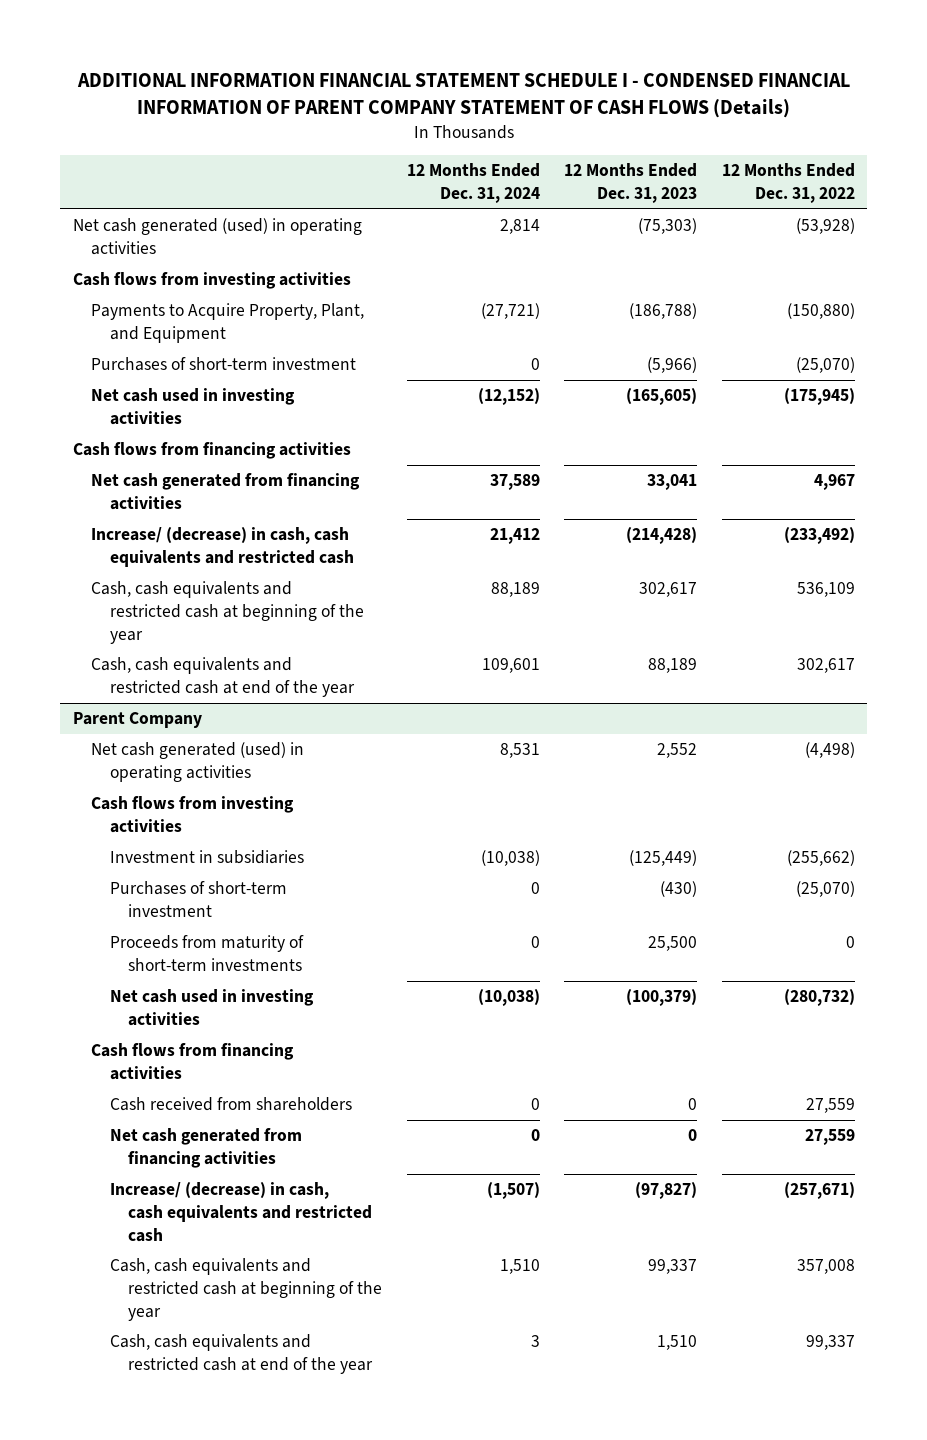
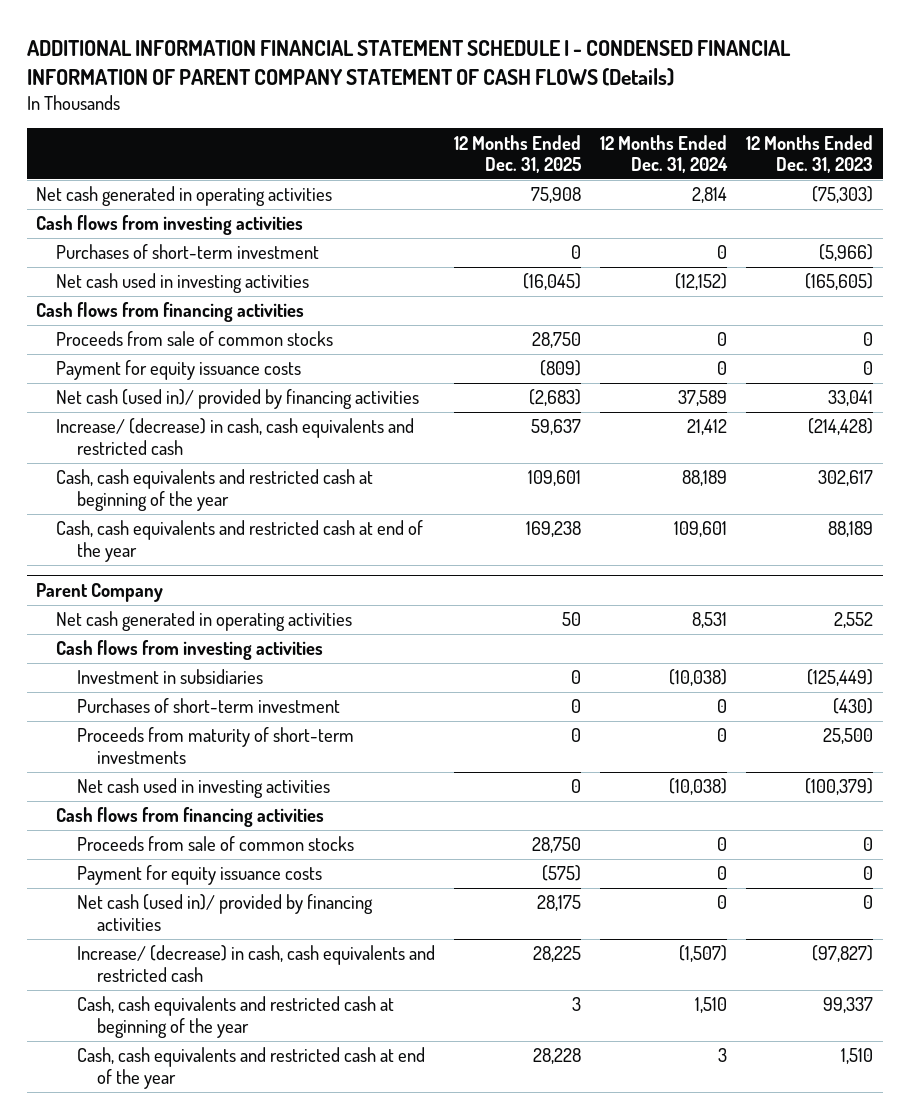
- | 12 Months Ended Dec. 31, 2024 | 12 Months Ended Dec. 31, 2023 | 12 Months Ended Dec. 31, 2022
+ | 12 Months Ended Dec. 31, 2025 | 12 Months Ended Dec. 31, 2024 | 12 Months Ended Dec. 31, 2023
- Net cash generated (used) in operating activities | 2,814 | (75,303) | (53,928)
+ Net cash generated in operating activities | 75,908 | 2,814 | (75,303)
- Payments to Acquire Property, Plant, and Equipment | (27,721) | (186,788) | (150,880)
- Net cash generated from financing activities | 37,589 | 33,041 | 4,967
+ Proceeds from sale of common stocks | 28,750 | 0 | 0
+ Payment for equity issuance costs | (809) | 0 | 0
+ Net cash (used in)/ provided by financing activities | (2,683) | 37,589 | 33,041
@ Parent Company
- Net cash generated (used) in operating activities | 8,531 | 2,552 | (4,498)
+ Net cash generated in operating activities | 50 | 8,531 | 2,552
- Cash received from shareholders | 0 | 0 | 27,559
- Net cash generated from financing activities | 0 | 0 | 27,559
+ Proceeds from sale of common stocks | 28,750 | 0 | 0
+ Payment for equity issuance costs | (575) | 0 | 0
+ Net cash (used in)/ provided by financing activities | 28,175 | 0 | 0

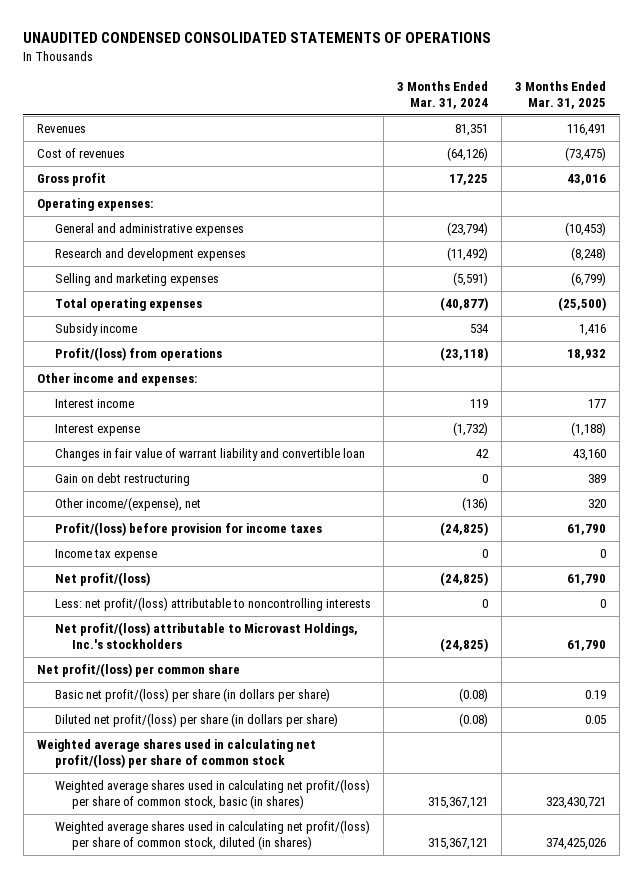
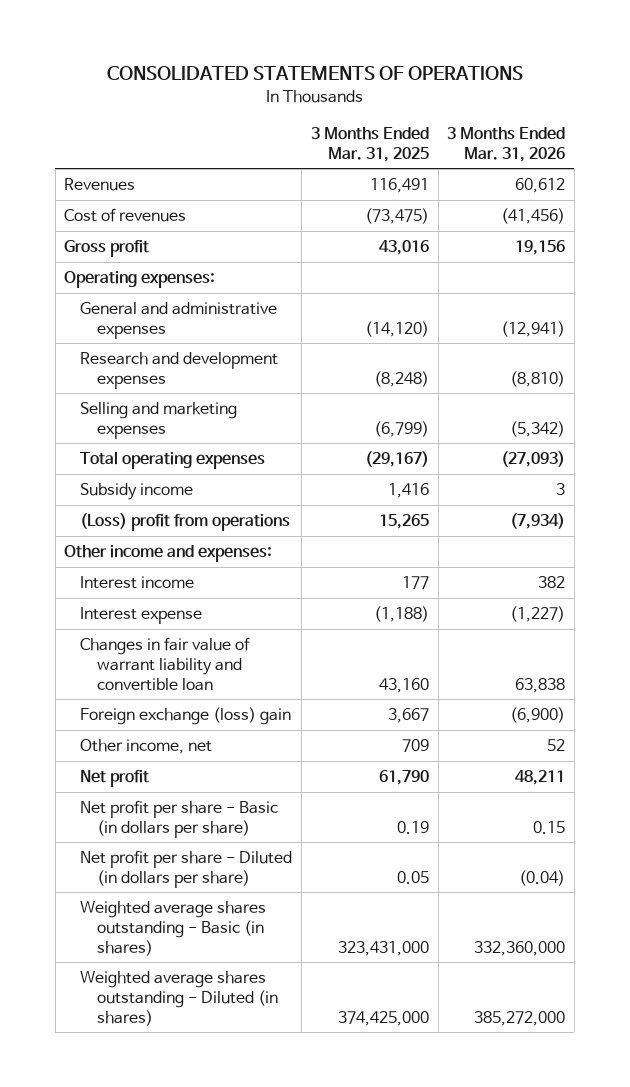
- UNAUDITED CONDENSED CONSOLIDATED STATEMENTS OF OPERATIONS
+ CONSOLIDATED STATEMENTS OF OPERATIONS
- | 3 Months Ended Mar. 31, 2024 | 3 Months Ended Mar. 31, 2025
+ | 3 Months Ended Mar. 31, 2025 | 3 Months Ended Mar. 31, 2026
- General and administrative expenses | (23,794) | (10,453)
+ General and administrative expenses | (14,120) | (12,941)
- Total operating expenses | (40,877) | (25,500)
+ Total operating expenses | (29,167) | (27,093)
- Profit/(loss) from operations | (23,118) | 18,932
+ (Loss) profit from operations | 15,265 | (7,934)
- Gain on debt restructuring | 0 | 389
- Other income/(expense), net | (136) | 320
- Profit/(loss) before provision for income taxes | (24,825) | 61,790
- Income tax expense | 0 | 0
- Net profit/(loss) | (24,825) | 61,790
- Less: net profit/(loss) attributable to noncontrolling interests | 0 | 0
- Net profit/(loss) attributable to Microvast Holdings, Inc.'s stockholders | (24,825) | 61,790
- Net profit/(loss) per common share
- Basic net profit/(loss) per share (in dollars per share) | (0.08) | 0.19
- Diluted net profit/(loss) per share (in dollars per share) | (0.08) | 0.05
- Weighted average shares used in calculating net profit/(loss) per share of common stock
- Weighted average shares used in calculating net profit/(loss) per share of common stock, basic (in shares) | 315,367,121 | 323,430,721
- Weighted average shares used in calculating net profit/(loss) per share of common stock, diluted (in shares) | 315,367,121 | 374,425,026
+ Foreign exchange (loss) gain | 3,667 | (6,900)
+ Other income, net | 709 | 52
+ Net profit | 61,790 | 48,211
+ Net profit per share - Basic (in dollars per share) | 0.19 | 0.15
+ Net profit per share - Diluted (in dollars per share) | 0.05 | (0.04)
+ Weighted average shares outstanding - Basic (in shares) | 323,431,000 | 332,360,000
+ Weighted average shares outstanding - Diluted (in shares) | 374,425,000 | 385,272,000

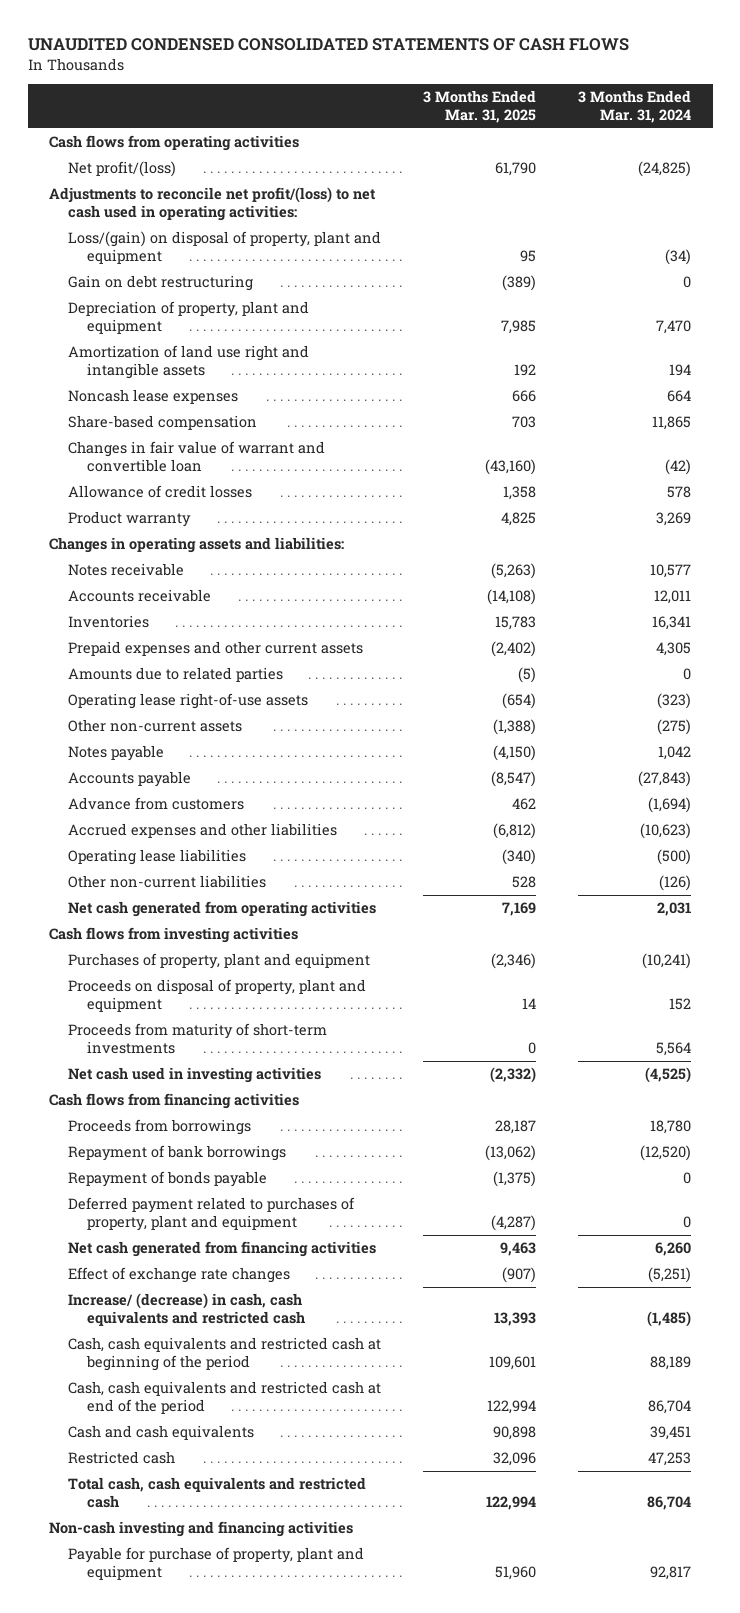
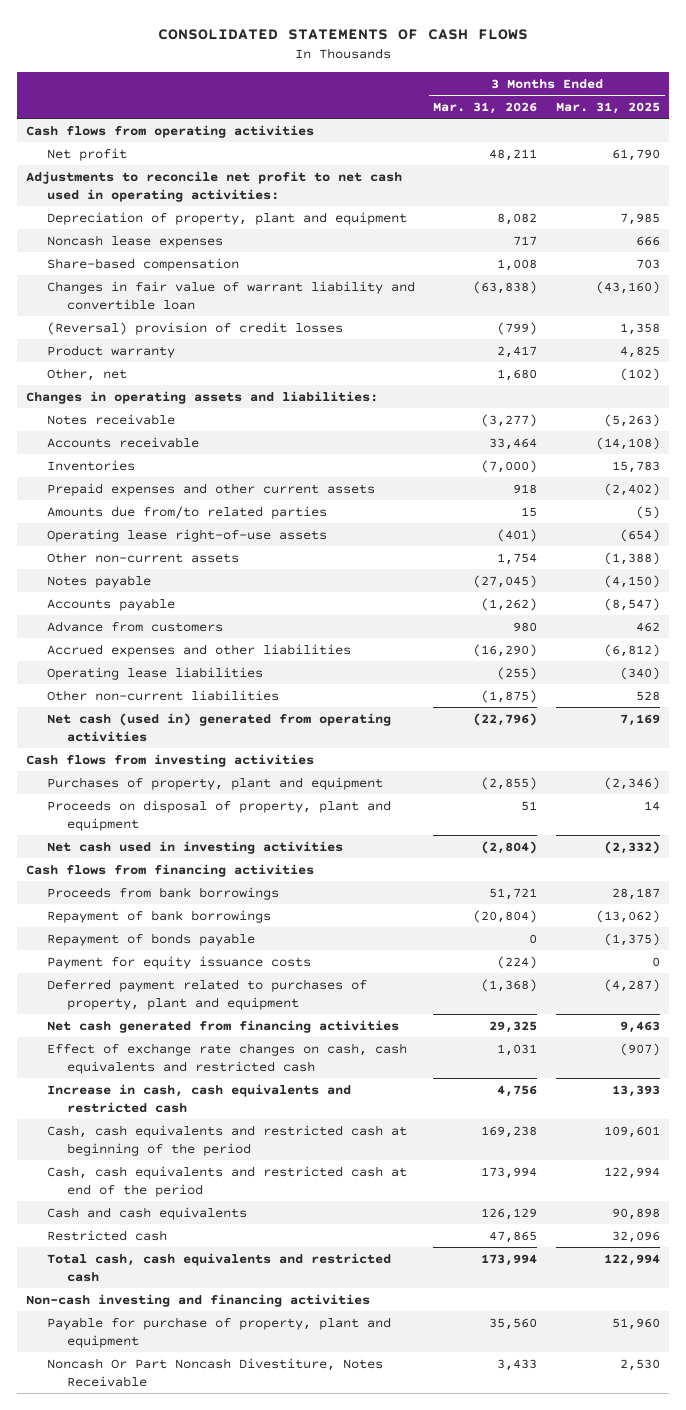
- UNAUDITED CONDENSED CONSOLIDATED STATEMENTS OF CASH FLOWS
+ CONSOLIDATED STATEMENTS OF CASH FLOWS
- | 3 Months Ended Mar. 31, 2025 | 3 Months Ended Mar. 31, 2024
+ | 3 Months Ended Mar. 31, 2026 | 3 Months Ended Mar. 31, 2025
- Net profit/(loss) | 61,790 | (24,825)
- Adjustments to reconcile net profit/(loss) to net cash used in operating activities:
- Loss/(gain) on disposal of property, plant and equipment | 95 | (34)
- Gain on debt restructuring | (389) | 0
+ Net profit | 48,211 | 61,790
+ Adjustments to reconcile net profit to net cash used in operating activities:
- Amortization of land use right and intangible assets | 192 | 194
- Changes in fair value of warrant and convertible loan | (43,160) | (42)
- Allowance of credit losses | 1,358 | 578
+ Changes in fair value of warrant liability and convertible loan | (63,838) | (43,160)
+ (Reversal) provision of credit losses | (799) | 1,358
+ Other, net | 1,680 | (102)
- Amounts due to related parties | (5) | 0
+ Amounts due from/to related parties | 15 | (5)
- Net cash generated from operating activities | 7,169 | 2,031
+ Net cash (used in) generated from operating activities | (22,796) | 7,169
- Proceeds from maturity of short-term investments | 0 | 5,564
- Proceeds from borrowings | 28,187 | 18,780
+ Proceeds from bank borrowings | 51,721 | 28,187
+ Payment for equity issuance costs | (224) | 0
- Effect of exchange rate changes | (907) | (5,251)
- Increase/ (decrease) in cash, cash equivalents and restricted cash | 13,393 | (1,485)
+ Effect of exchange rate changes on cash, cash equivalents and restricted cash | 1,031 | (907)
+ Increase in cash, cash equivalents and restricted cash | 4,756 | 13,393
+ Noncash Or Part Noncash Divestiture, Notes Receivable | 3,433 | 2,530

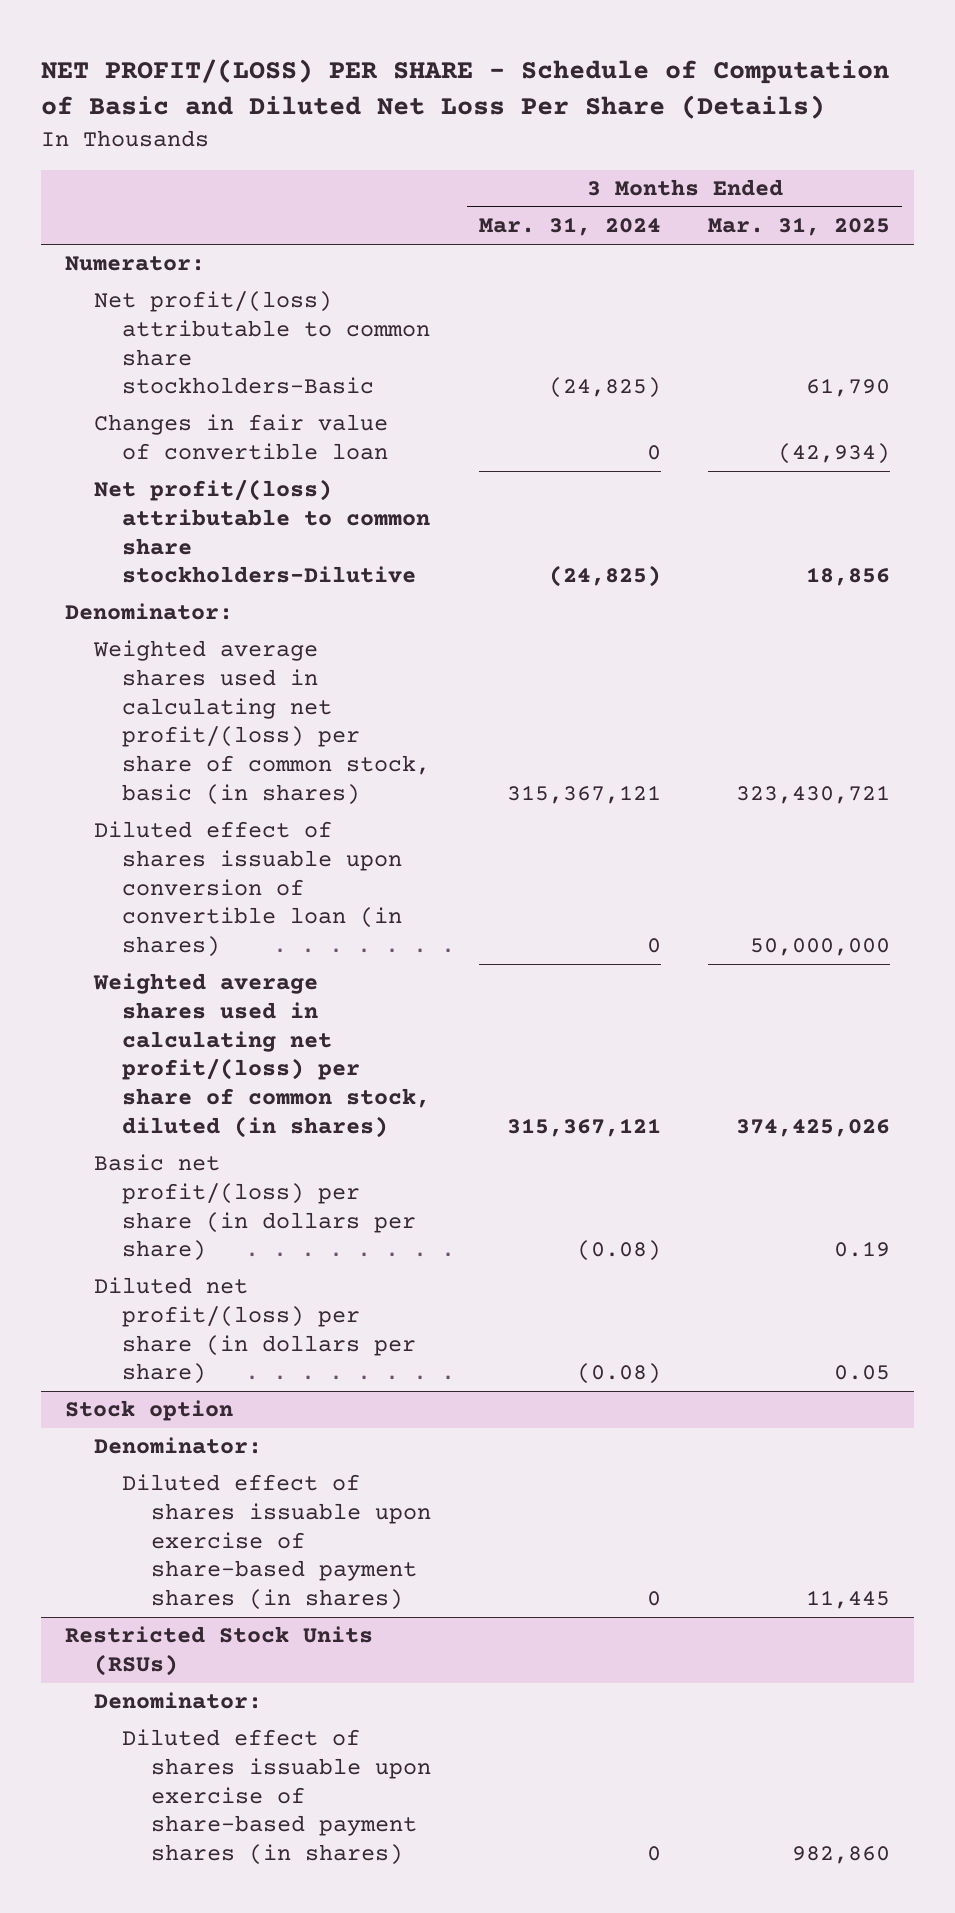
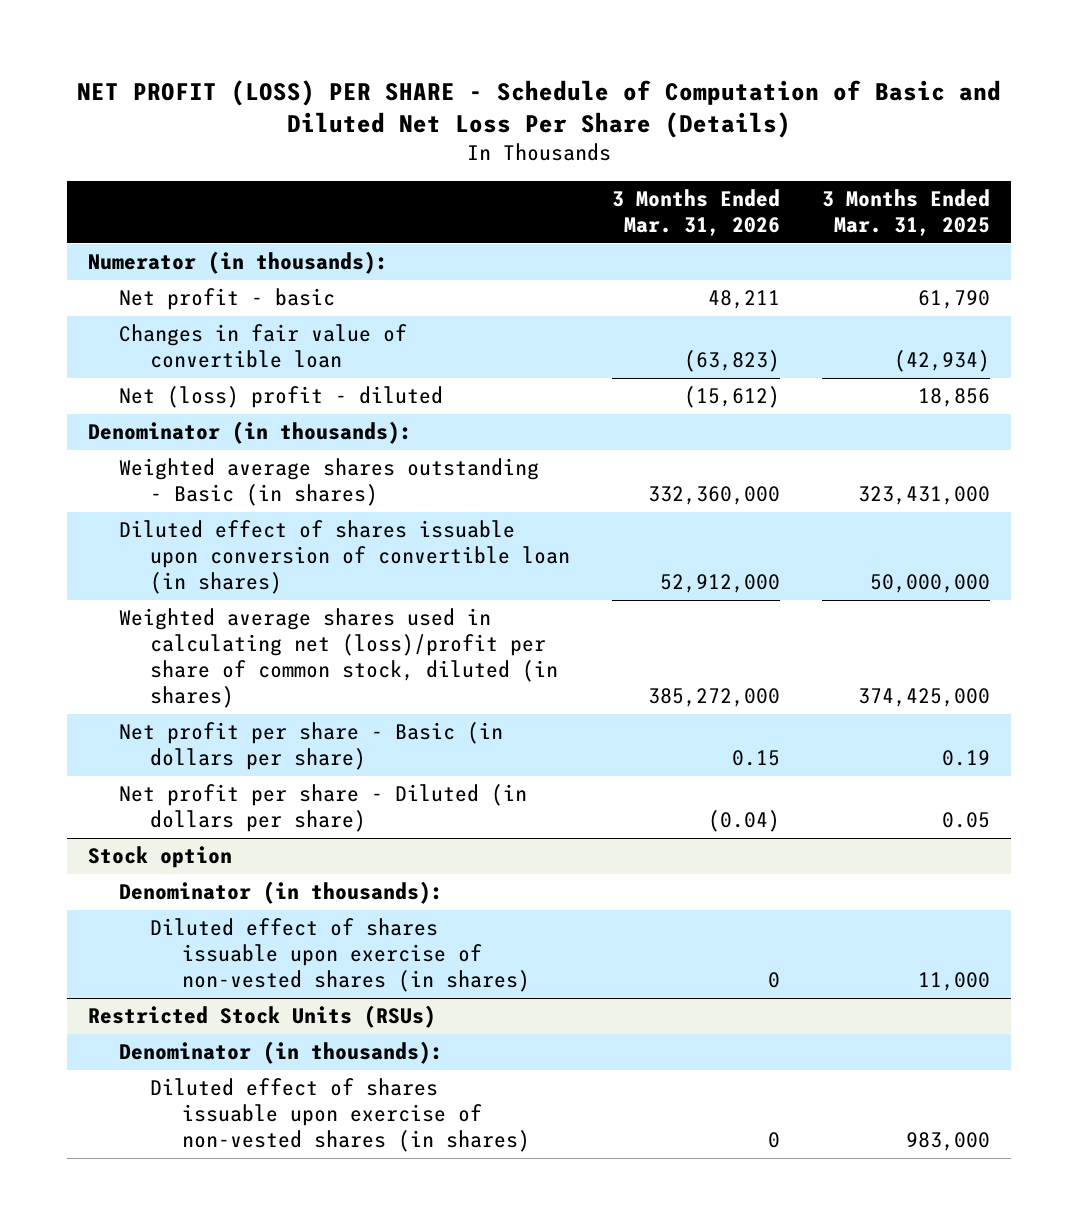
- NET PROFIT/(LOSS) PER SHARE - Schedule of Computation of Basic and Diluted Net Loss Per Share (Details)
+ NET PROFIT (LOSS) PER SHARE - Schedule of Computation of Basic and Diluted Net Loss Per Share (Details)
- | 3 Months Ended Mar. 31, 2024 | 3 Months Ended Mar. 31, 2025
+ | 3 Months Ended Mar. 31, 2026 | 3 Months Ended Mar. 31, 2025
- Numerator:
- Net profit/(loss) attributable to common share stockholders-Basic | (24,825) | 61,790
+ Numerator (in thousands):
+ Net profit - basic | 48,211 | 61,790
- Net profit/(loss) attributable to common share stockholders-Dilutive | (24,825) | 18,856
- Denominator:
- Weighted average shares used in calculating net profit/(loss) per share of common stock, basic (in shares) | 315,367,121 | 323,430,721
+ Net (loss) profit - diluted | (15,612) | 18,856
+ Denominator (in thousands):
+ Weighted average shares outstanding - Basic (in shares) | 332,360,000 | 323,431,000
- Weighted average shares used in calculating net profit/(loss) per share of common stock, diluted (in shares) | 315,367,121 | 374,425,026
- Basic net profit/(loss) per share (in dollars per share) | (0.08) | 0.19
- Diluted net profit/(loss) per share (in dollars per share) | (0.08) | 0.05
+ Weighted average shares used in calculating net (loss)/profit per share of common stock, diluted (in shares) | 385,272,000 | 374,425,000
+ Net profit per share - Basic (in dollars per share) | 0.15 | 0.19
+ Net profit per share - Diluted (in dollars per share) | (0.04) | 0.05
@ Stock option
- Denominator:
- Diluted effect of shares issuable upon exercise of share-based payment shares (in shares) | 0 | 11,445
+ Denominator (in thousands):
+ Diluted effect of shares issuable upon exercise of non-vested shares (in shares) | 0 | 11,000
@ Restricted Stock Units (RSUs)
- Denominator:
- Diluted effect of shares issuable upon exercise of share-based payment shares (in shares) | 0 | 982,860
+ Denominator (in thousands):
+ Diluted effect of shares issuable upon exercise of non-vested shares (in shares) | 0 | 983,000

